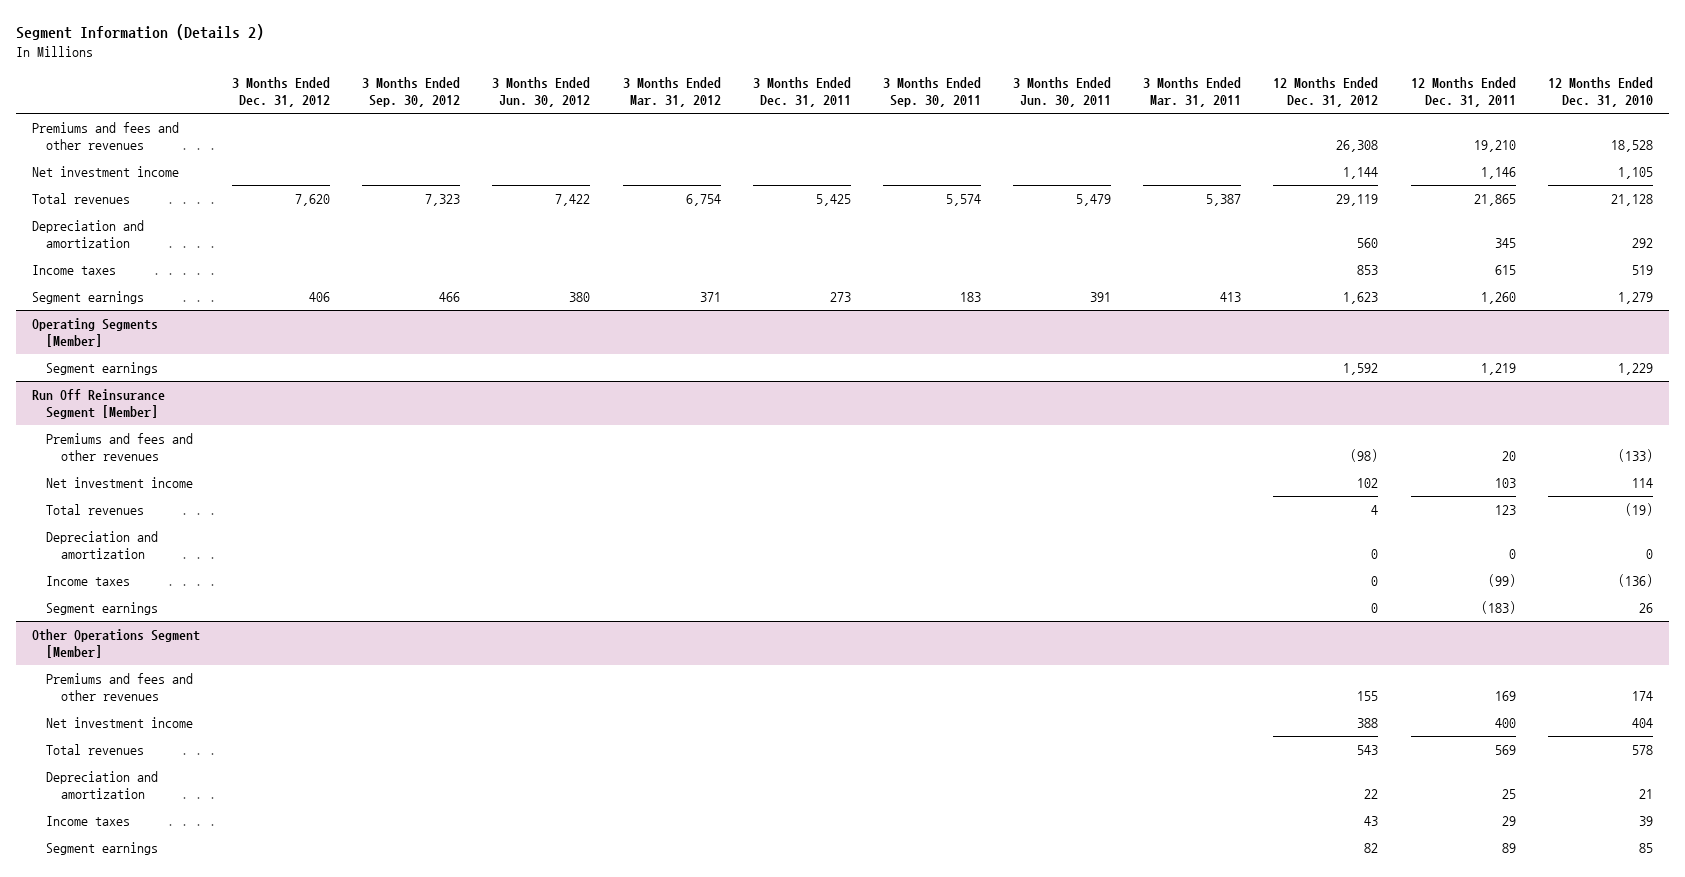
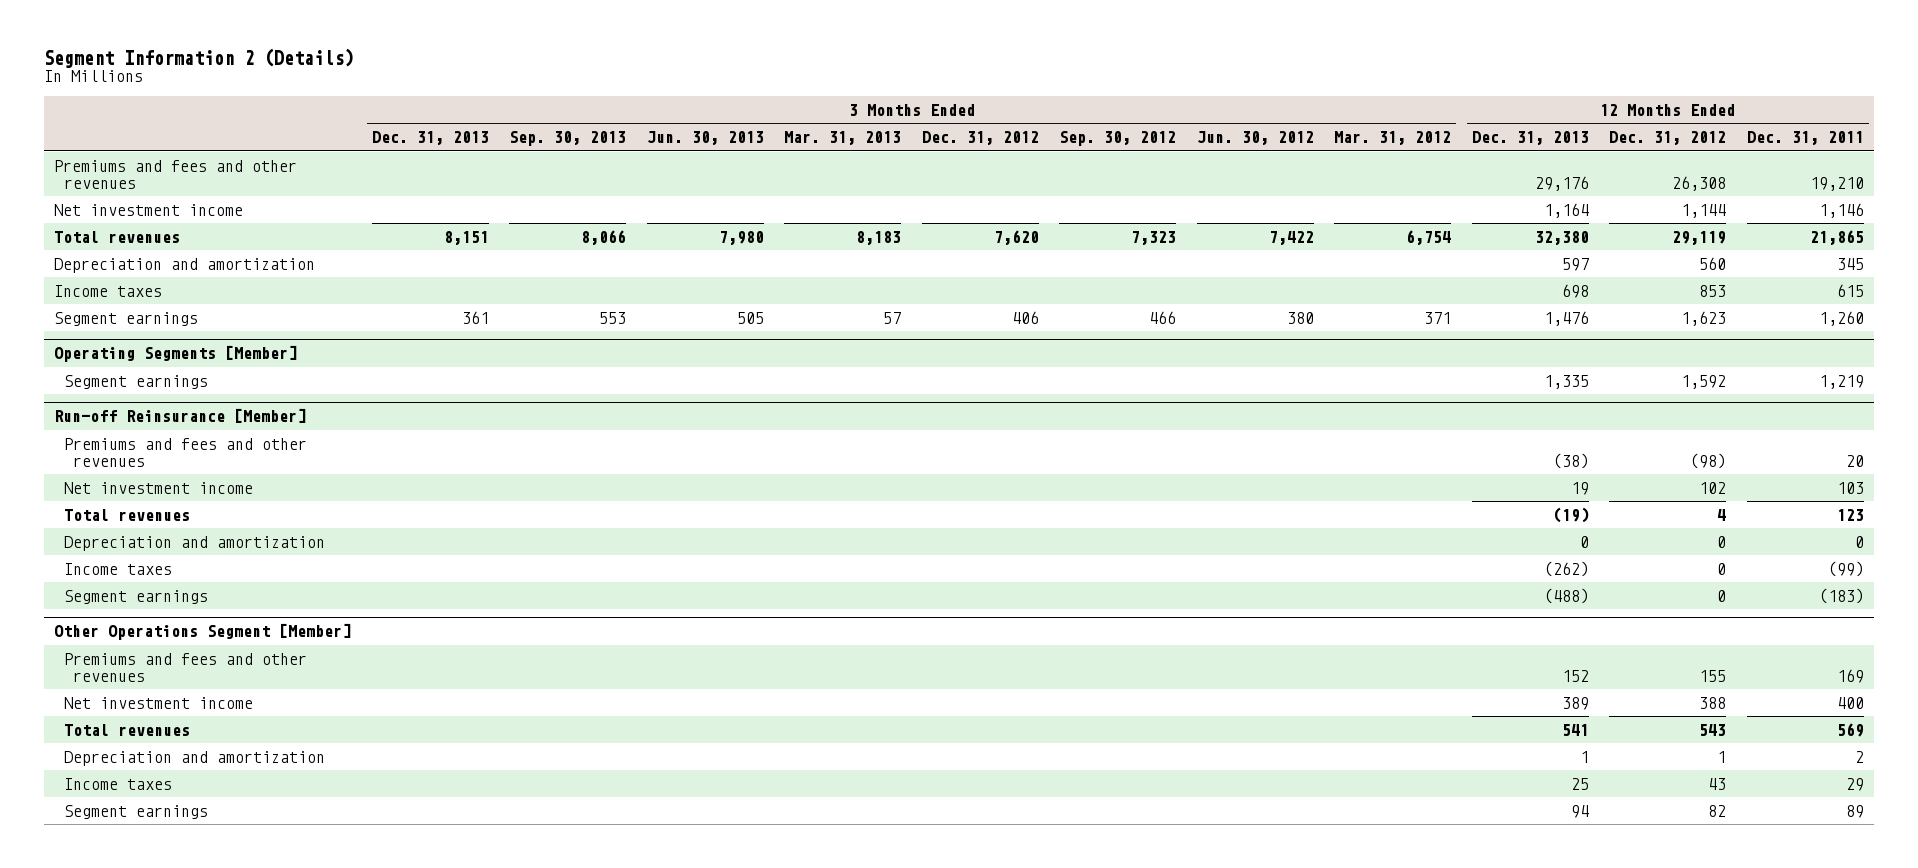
- Segment Information (Details 2)
+ Segment Information 2 (Details)
- | 3 Months Ended Dec. 31, 2012 | 3 Months Ended Sep. 30, 2012 | 3 Months Ended Jun. 30, 2012 | 3 Months Ended Mar. 31, 2012 | 3 Months Ended Dec. 31, 2011 | 3 Months Ended Sep. 30, 2011 | 3 Months Ended Jun. 30, 2011 | 3 Months Ended Mar. 31, 2011 | 12 Months Ended Dec. 31, 2012 | 12 Months Ended Dec. 31, 2011 | 12 Months Ended Dec. 31, 2010
+ | 3 Months Ended Dec. 31, 2013 | 3 Months Ended Sep. 30, 2013 | 3 Months Ended Jun. 30, 2013 | 3 Months Ended Mar. 31, 2013 | 3 Months Ended Dec. 31, 2012 | 3 Months Ended Sep. 30, 2012 | 3 Months Ended Jun. 30, 2012 | 3 Months Ended Mar. 31, 2012 | 12 Months Ended Dec. 31, 2013 | 12 Months Ended Dec. 31, 2012 | 12 Months Ended Dec. 31, 2011
- Run Off Reinsurance Segment [Member]
+ Run-off Reinsurance [Member]
@ Other Operations Segment [Member]
- Depreciation and amortization | | | | | | | | | 22 | 25 | 21
+ Depreciation and amortization | | | | | | | | | 1 | 1 | 2

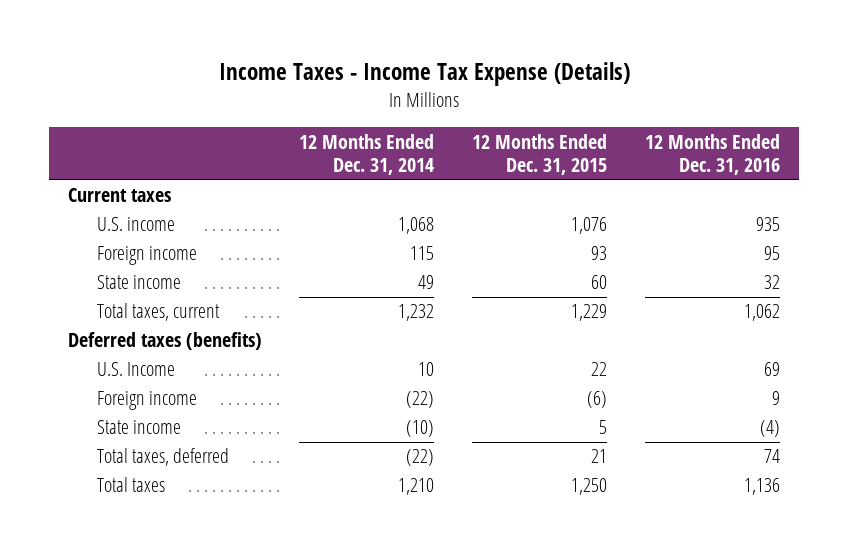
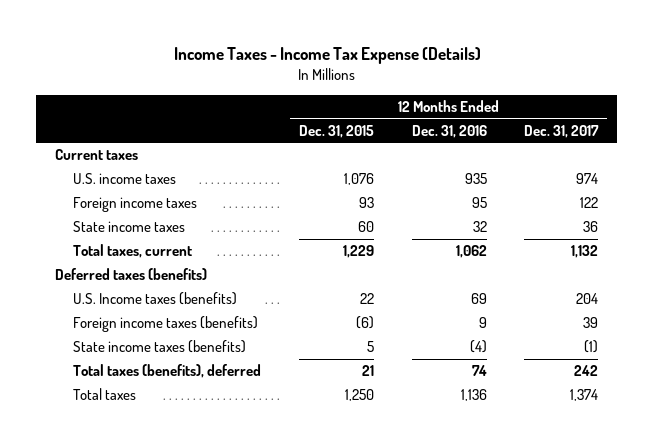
- | 12 Months Ended Dec. 31, 2014 | 12 Months Ended Dec. 31, 2015 | 12 Months Ended Dec. 31, 2016
+ | 12 Months Ended Dec. 31, 2015 | 12 Months Ended Dec. 31, 2016 | 12 Months Ended Dec. 31, 2017
- U.S. income | 1,068 | 1,076 | 935
- Foreign income | 115 | 93 | 95
- State income | 49 | 60 | 32
+ U.S. income taxes | 1,076 | 935 | 974
+ Foreign income taxes | 93 | 95 | 122
+ State income taxes | 60 | 32 | 36
- U.S. Income | 10 | 22 | 69
- Foreign income | (22) | (6) | 9
- State income | (10) | 5 | (4)
- Total taxes, deferred | (22) | 21 | 74
+ U.S. Income taxes (benefits) | 22 | 69 | 204
+ Foreign income taxes (benefits) | (6) | 9 | 39
+ State income taxes (benefits) | 5 | (4) | (1)
+ Total taxes (benefits), deferred | 21 | 74 | 242

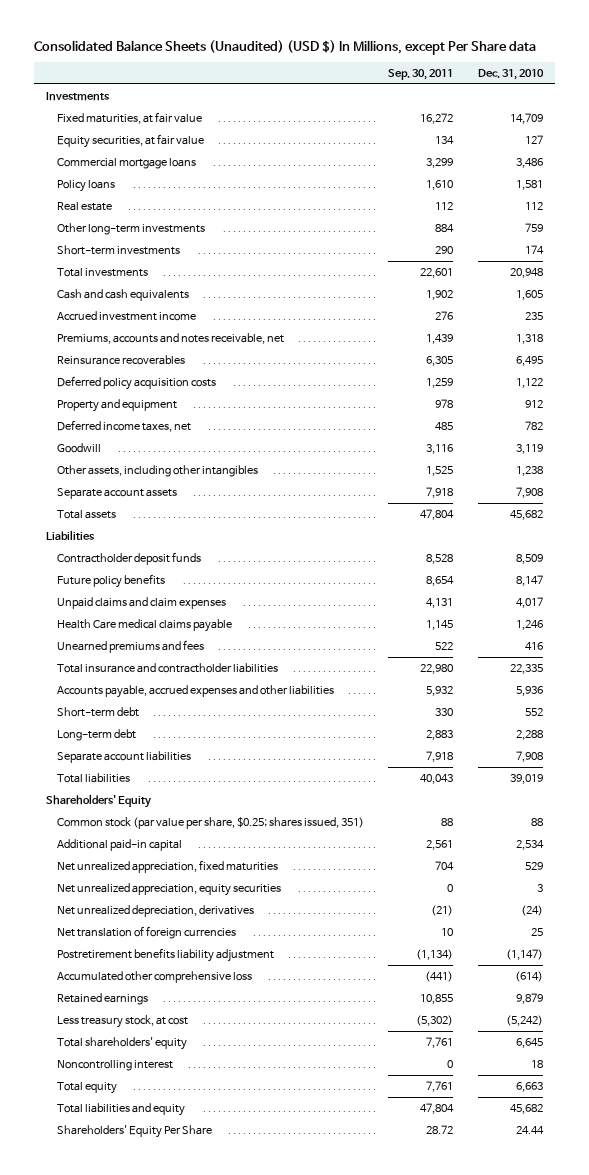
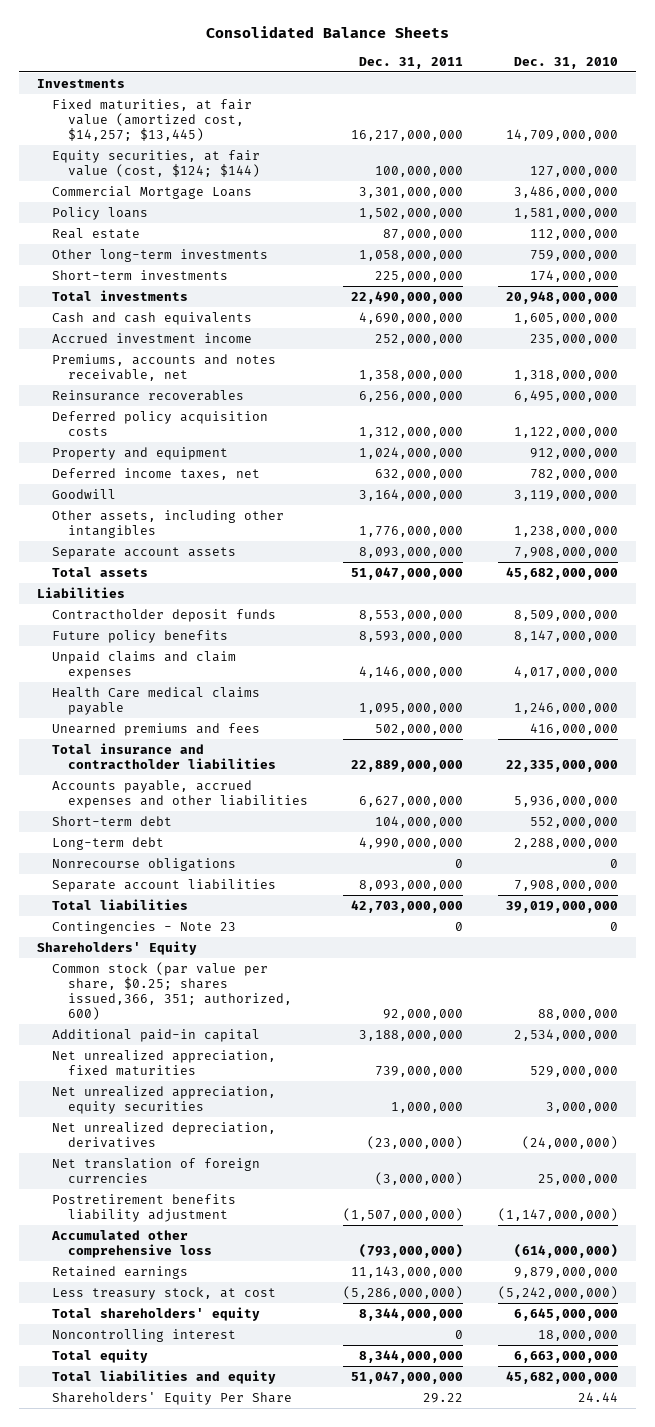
- Consolidated Balance Sheets (Unaudited) (USD $) In Millions, except Per Share data
+ Consolidated Balance Sheets
- | Sep. 30, 2011 | Dec. 31, 2010
+ | Dec. 31, 2011 | Dec. 31, 2010
- Fixed maturities, at fair value | 16,272 | 14,709
- Equity securities, at fair value | 134 | 127
- Commercial mortgage loans | 3,299 | 3,486
- Policy loans | 1,610 | 1,581
- Real estate | 112 | 112
- Other long-term investments | 884 | 759
- Short-term investments | 290 | 174
- Total investments | 22,601 | 20,948
- Cash and cash equivalents | 1,902 | 1,605
- Accrued investment income | 276 | 235
- Premiums, accounts and notes receivable, net | 1,439 | 1,318
- Reinsurance recoverables | 6,305 | 6,495
- Deferred policy acquisition costs | 1,259 | 1,122
- Property and equipment | 978 | 912
- Deferred income taxes, net | 485 | 782
- Goodwill | 3,116 | 3,119
- Other assets, including other intangibles | 1,525 | 1,238
- Separate account assets | 7,918 | 7,908
- Total assets | 47,804 | 45,682
+ Fixed maturities, at fair value (amortized cost, $14,257; $13,445) | 16,217,000,000 | 14,709,000,000
+ Equity securities, at fair value (cost, $124; $144) | 100,000,000 | 127,000,000
+ Commercial Mortgage Loans | 3,301,000,000 | 3,486,000,000
+ Policy loans | 1,502,000,000 | 1,581,000,000
+ Real estate | 87,000,000 | 112,000,000
+ Other long-term investments | 1,058,000,000 | 759,000,000
+ Short-term investments | 225,000,000 | 174,000,000
+ Total investments | 22,490,000,000 | 20,948,000,000
+ Cash and cash equivalents | 4,690,000,000 | 1,605,000,000
+ Accrued investment income | 252,000,000 | 235,000,000
+ Premiums, accounts and notes receivable, net | 1,358,000,000 | 1,318,000,000
+ Reinsurance recoverables | 6,256,000,000 | 6,495,000,000
+ Deferred policy acquisition costs | 1,312,000,000 | 1,122,000,000
+ Property and equipment | 1,024,000,000 | 912,000,000
+ Deferred income taxes, net | 632,000,000 | 782,000,000
+ Goodwill | 3,164,000,000 | 3,119,000,000
+ Other assets, including other intangibles | 1,776,000,000 | 1,238,000,000
+ Separate account assets | 8,093,000,000 | 7,908,000,000
+ Total assets | 51,047,000,000 | 45,682,000,000
- Contractholder deposit funds | 8,528 | 8,509
- Future policy benefits | 8,654 | 8,147
- Unpaid claims and claim expenses | 4,131 | 4,017
- Health Care medical claims payable | 1,145 | 1,246
- Unearned premiums and fees | 522 | 416
- Total insurance and contractholder liabilities | 22,980 | 22,335
- Accounts payable, accrued expenses and other liabilities | 5,932 | 5,936
- Short-term debt | 330 | 552
- Long-term debt | 2,883 | 2,288
- Separate account liabilities | 7,918 | 7,908
- Total liabilities | 40,043 | 39,019
+ Contractholder deposit funds | 8,553,000,000 | 8,509,000,000
+ Future policy benefits | 8,593,000,000 | 8,147,000,000
+ Unpaid claims and claim expenses | 4,146,000,000 | 4,017,000,000
+ Health Care medical claims payable | 1,095,000,000 | 1,246,000,000
+ Unearned premiums and fees | 502,000,000 | 416,000,000
+ Total insurance and contractholder liabilities | 22,889,000,000 | 22,335,000,000
+ Accounts payable, accrued expenses and other liabilities | 6,627,000,000 | 5,936,000,000
+ Short-term debt | 104,000,000 | 552,000,000
+ Long-term debt | 4,990,000,000 | 2,288,000,000
+ Nonrecourse obligations | 0 | 0
+ Separate account liabilities | 8,093,000,000 | 7,908,000,000
+ Total liabilities | 42,703,000,000 | 39,019,000,000
+ Contingencies - Note 23 | 0 | 0
- Common stock (par value per share, $0.25; shares issued, 351) | 88 | 88
- Additional paid-in capital | 2,561 | 2,534
- Net unrealized appreciation, fixed maturities | 704 | 529
- Net unrealized appreciation, equity securities | 0 | 3
- Net unrealized depreciation, derivatives | (21) | (24)
- Net translation of foreign currencies | 10 | 25
- Postretirement benefits liability adjustment | (1,134) | (1,147)
- Accumulated other comprehensive loss | (441) | (614)
- Retained earnings | 10,855 | 9,879
- Less treasury stock, at cost | (5,302) | (5,242)
- Total shareholders' equity | 7,761 | 6,645
- Noncontrolling interest | 0 | 18
- Total equity | 7,761 | 6,663
- Total liabilities and equity | 47,804 | 45,682
+ Common stock (par value per share, $0.25; shares issued,366, 351; authorized, 600) | 92,000,000 | 88,000,000
+ Additional paid-in capital | 3,188,000,000 | 2,534,000,000
+ Net unrealized appreciation, fixed maturities | 739,000,000 | 529,000,000
+ Net unrealized appreciation, equity securities | 1,000,000 | 3,000,000
+ Net unrealized depreciation, derivatives | (23,000,000) | (24,000,000)
+ Net translation of foreign currencies | (3,000,000) | 25,000,000
+ Postretirement benefits liability adjustment | (1,507,000,000) | (1,147,000,000)
+ Accumulated other comprehensive loss | (793,000,000) | (614,000,000)
+ Retained earnings | 11,143,000,000 | 9,879,000,000
+ Less treasury stock, at cost | (5,286,000,000) | (5,242,000,000)
+ Total shareholders' equity | 8,344,000,000 | 6,645,000,000
+ Noncontrolling interest | 0 | 18,000,000
+ Total equity | 8,344,000,000 | 6,663,000,000
+ Total liabilities and equity | 51,047,000,000 | 45,682,000,000

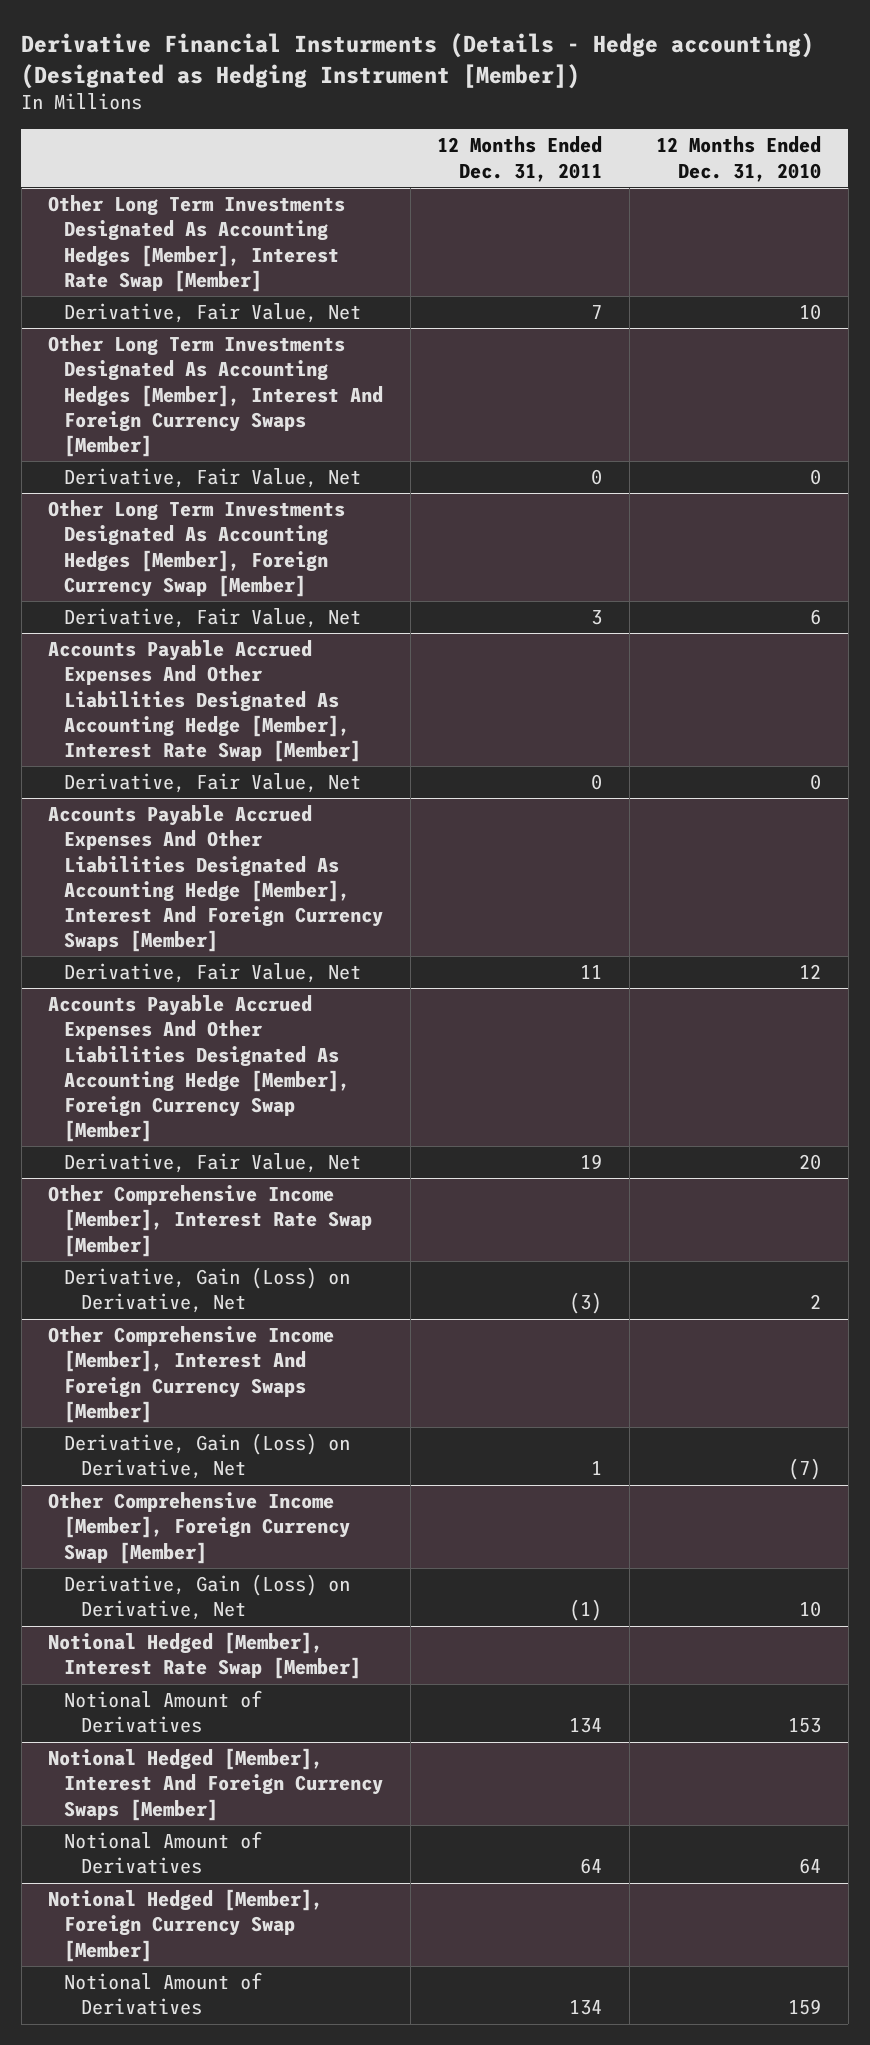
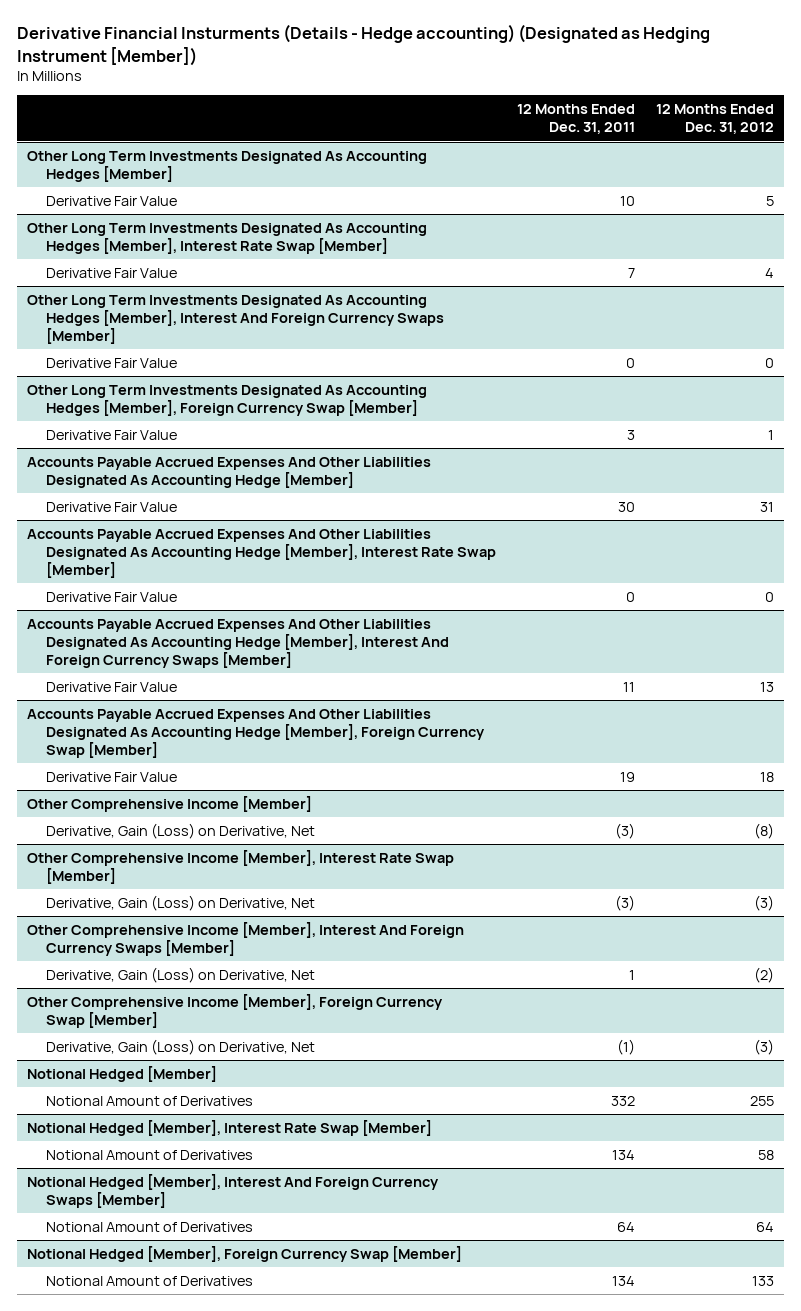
- | 12 Months Ended Dec. 31, 2011 | 12 Months Ended Dec. 31, 2010
+ | 12 Months Ended Dec. 31, 2011 | 12 Months Ended Dec. 31, 2012
+ Other Long Term Investments Designated As Accounting Hedges [Member]
+ Derivative Fair Value | 10 | 5
@ Other Long Term Investments Designated As Accounting Hedges [Member], Interest Rate Swap [Member]
- Derivative, Fair Value, Net | 7 | 10
+ Derivative Fair Value | 7 | 4
@ Other Long Term Investments Designated As Accounting Hedges [Member], Interest And Foreign Currency Swaps [Member]
- Derivative, Fair Value, Net | 0 | 0
+ Derivative Fair Value | 0 | 0
@ Other Long Term Investments Designated As Accounting Hedges [Member], Foreign Currency Swap [Member]
- Derivative, Fair Value, Net | 3 | 6
+ Derivative Fair Value | 3 | 1
+ Accounts Payable Accrued Expenses And Other Liabilities Designated As Accounting Hedge [Member]
+ Derivative Fair Value | 30 | 31
@ Accounts Payable Accrued Expenses And Other Liabilities Designated As Accounting Hedge [Member], Interest Rate Swap [Member]
- Derivative, Fair Value, Net | 0 | 0
+ Derivative Fair Value | 0 | 0
@ Accounts Payable Accrued Expenses And Other Liabilities Designated As Accounting Hedge [Member], Interest And Foreign Currency Swaps [Member]
- Derivative, Fair Value, Net | 11 | 12
+ Derivative Fair Value | 11 | 13
@ Accounts Payable Accrued Expenses And Other Liabilities Designated As Accounting Hedge [Member], Foreign Currency Swap [Member]
- Derivative, Fair Value, Net | 19 | 20
+ Derivative Fair Value | 19 | 18
+ Other Comprehensive Income [Member]
+ Derivative, Gain (Loss) on Derivative, Net | (3) | (8)
+ Notional Hedged [Member]
+ Notional Amount of Derivatives | 332 | 255

